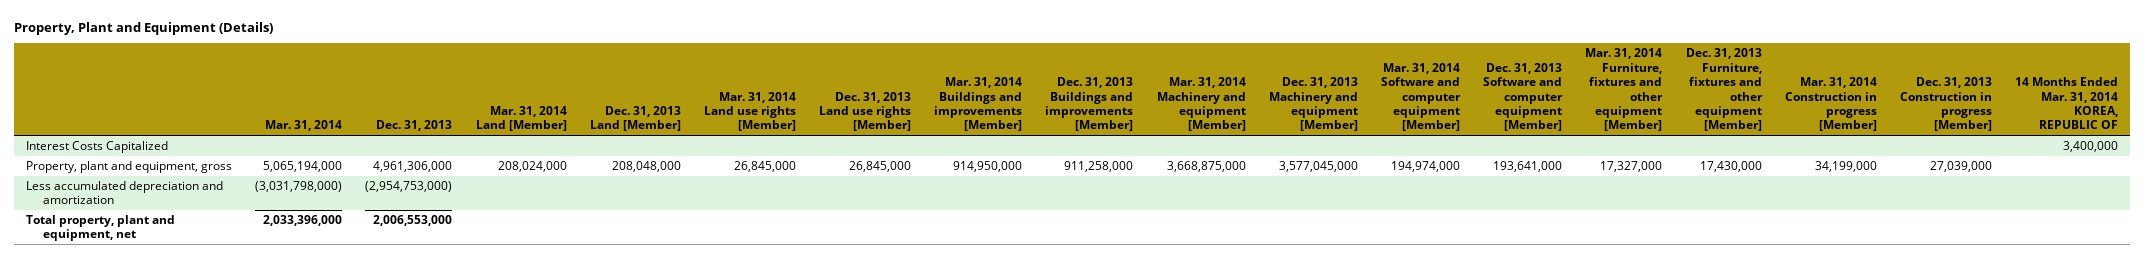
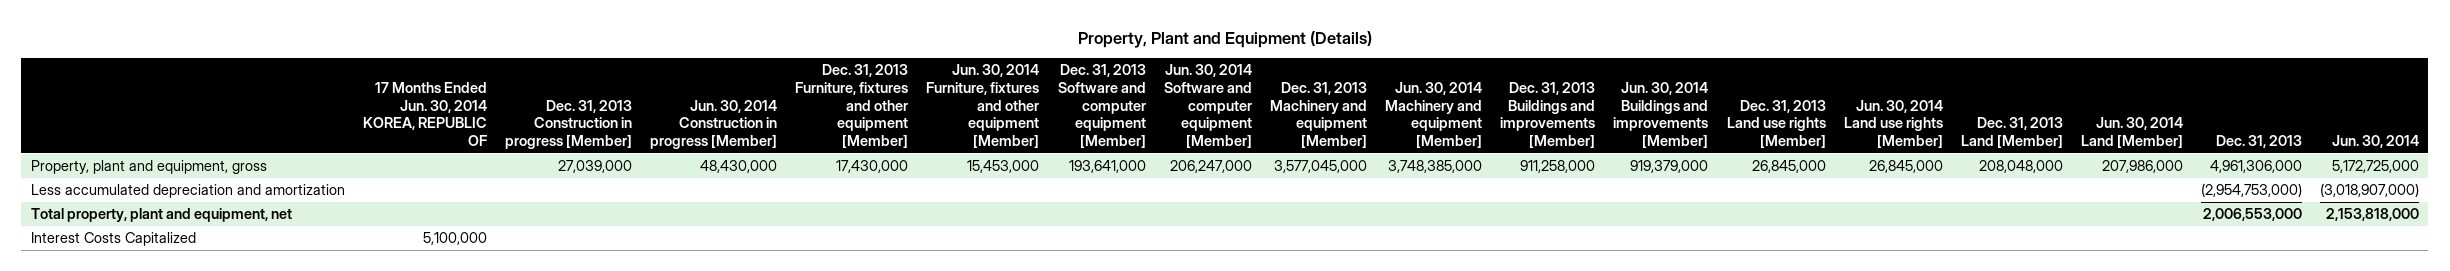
- | Mar. 31, 2014 | Dec. 31, 2013 | Mar. 31, 2014 Land [Member] | Dec. 31, 2013 Land [Member] | Mar. 31, 2014 Land use rights [Member] | Dec. 31, 2013 Land use rights [Member] | Mar. 31, 2014 Buildings and improvements [Member] | Dec. 31, 2013 Buildings and improvements [Member] | Mar. 31, 2014 Machinery and equipment [Member] | Dec. 31, 2013 Machinery and equipment [Member] | Mar. 31, 2014 Software and computer equipment [Member] | Dec. 31, 2013 Software and computer equipment [Member] | Mar. 31, 2014 Furniture, fixtures and other equipment [Member] | Dec. 31, 2013 Furniture, fixtures and other equipment [Member] | Mar. 31, 2014 Construction in progress [Member] | Dec. 31, 2013 Construction in progress [Member] | 14 Months Ended Mar. 31, 2014 KOREA, REPUBLIC OF
+ | 17 Months Ended Jun. 30, 2014 KOREA, REPUBLIC OF | Dec. 31, 2013 Construction in progress [Member] | Jun. 30, 2014 Construction in progress [Member] | Dec. 31, 2013 Furniture, fixtures and other equipment [Member] | Jun. 30, 2014 Furniture, fixtures and other equipment [Member] | Dec. 31, 2013 Software and computer equipment [Member] | Jun. 30, 2014 Software and computer equipment [Member] | Dec. 31, 2013 Machinery and equipment [Member] | Jun. 30, 2014 Machinery and equipment [Member] | Dec. 31, 2013 Buildings and improvements [Member] | Jun. 30, 2014 Buildings and improvements [Member] | Dec. 31, 2013 Land use rights [Member] | Jun. 30, 2014 Land use rights [Member] | Dec. 31, 2013 Land [Member] | Jun. 30, 2014 Land [Member] | Dec. 31, 2013 | Jun. 30, 2014
moved down: Interest Costs Capitalized | 5,100,000 | | | | | | | | | | | | | | | |

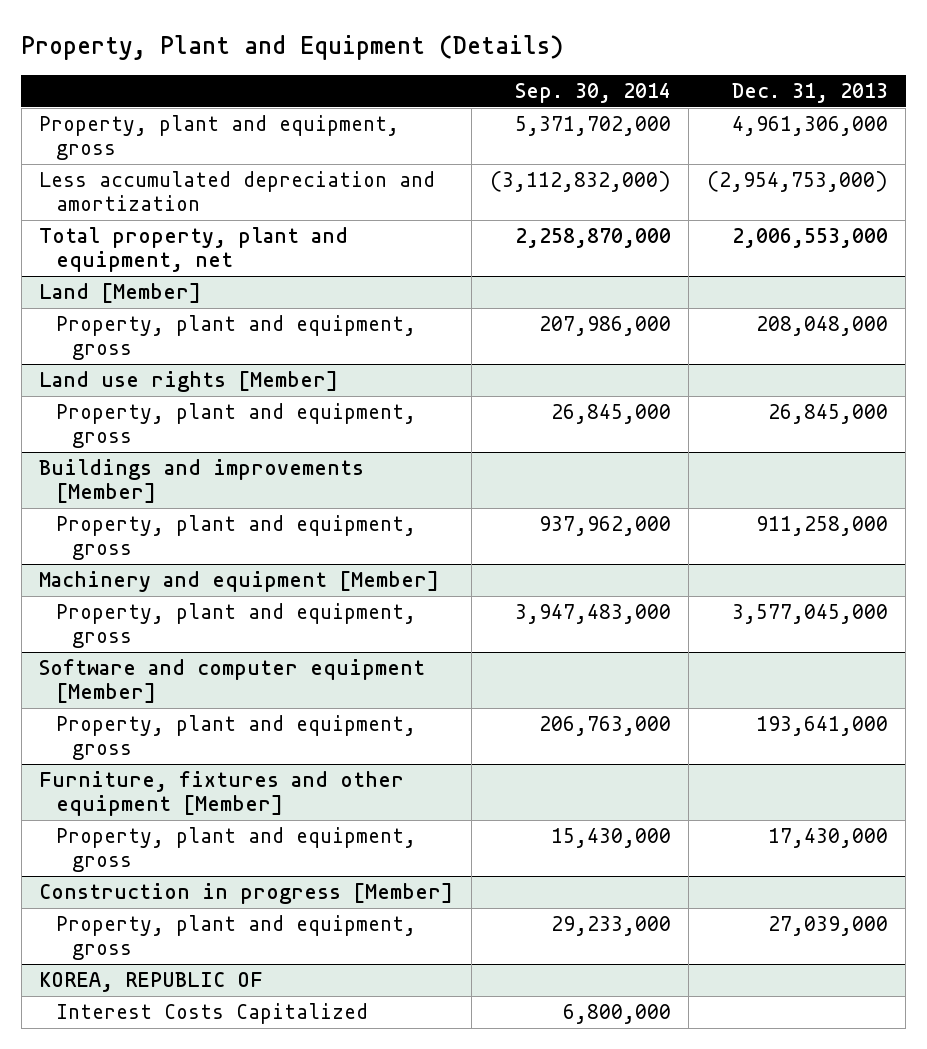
- | 17 Months Ended Jun. 30, 2014 KOREA, REPUBLIC OF | Dec. 31, 2013 Construction in progress [Member] | Jun. 30, 2014 Construction in progress [Member] | Dec. 31, 2013 Furniture, fixtures and other equipment [Member] | Jun. 30, 2014 Furniture, fixtures and other equipment [Member] | Dec. 31, 2013 Software and computer equipment [Member] | Jun. 30, 2014 Software and computer equipment [Member] | Dec. 31, 2013 Machinery and equipment [Member] | Jun. 30, 2014 Machinery and equipment [Member] | Dec. 31, 2013 Buildings and improvements [Member] | Jun. 30, 2014 Buildings and improvements [Member] | Dec. 31, 2013 Land use rights [Member] | Jun. 30, 2014 Land use rights [Member] | Dec. 31, 2013 Land [Member] | Jun. 30, 2014 Land [Member] | Dec. 31, 2013 | Jun. 30, 2014
+ | Sep. 30, 2014 | Dec. 31, 2013
+ Land [Member]
+ Property, plant and equipment, gross | 207,986,000 | 208,048,000
+ Land use rights [Member]
+ Property, plant and equipment, gross | 26,845,000 | 26,845,000
+ Buildings and improvements [Member]
+ Property, plant and equipment, gross | 937,962,000 | 911,258,000
+ Machinery and equipment [Member]
+ Property, plant and equipment, gross | 3,947,483,000 | 3,577,045,000
+ Software and computer equipment [Member]
+ Property, plant and equipment, gross | 206,763,000 | 193,641,000
+ Furniture, fixtures and other equipment [Member]
+ Property, plant and equipment, gross | 15,430,000 | 17,430,000
+ Construction in progress [Member]
+ Property, plant and equipment, gross | 29,233,000 | 27,039,000
+ KOREA, REPUBLIC OF

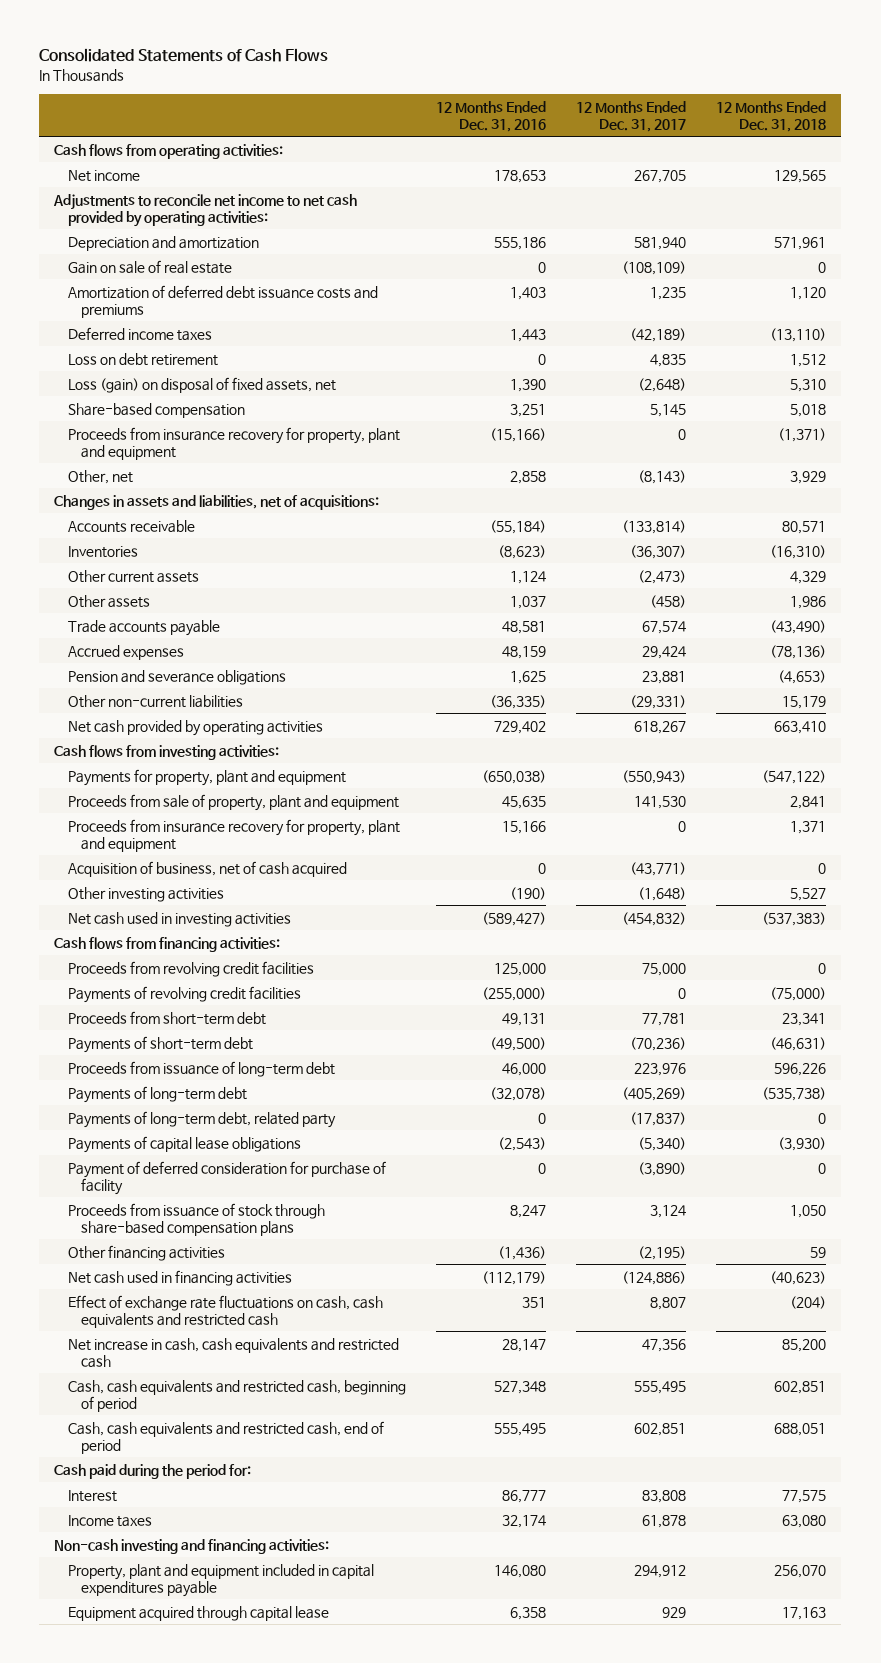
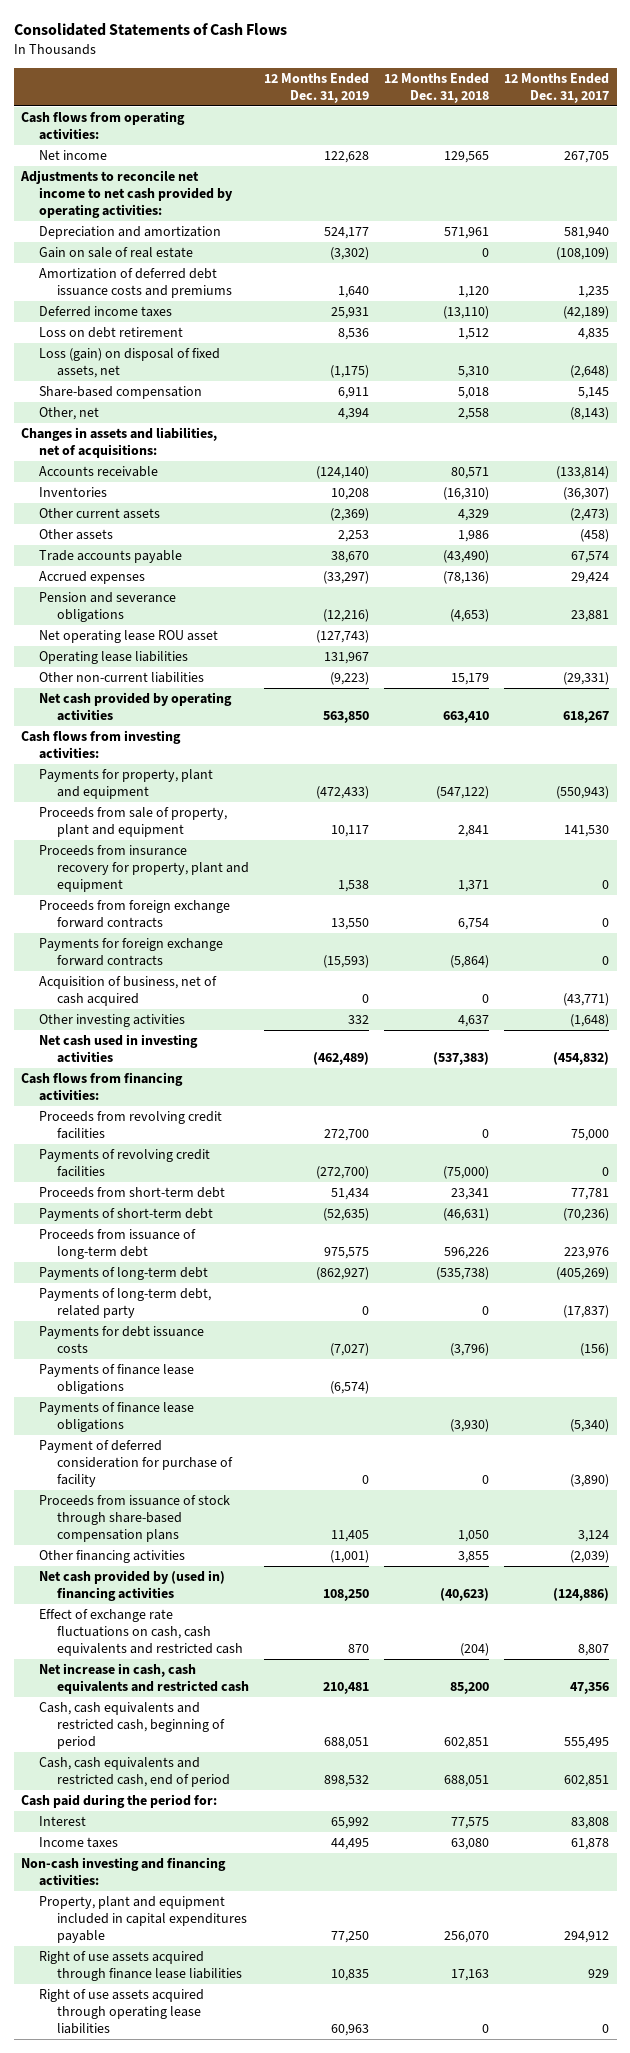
- | 12 Months Ended Dec. 31, 2016 | 12 Months Ended Dec. 31, 2017 | 12 Months Ended Dec. 31, 2018
+ | 12 Months Ended Dec. 31, 2019 | 12 Months Ended Dec. 31, 2018 | 12 Months Ended Dec. 31, 2017
- Proceeds from insurance recovery for property, plant and equipment | (15,166) | 0 | (1,371)
- Other, net | 2,858 | (8,143) | 3,929
+ Other, net | 4,394 | 2,558 | (8,143)
+ Net operating lease ROU asset | (127,743) | |
+ Operating lease liabilities | 131,967 | |
+ Proceeds from foreign exchange forward contracts | 13,550 | 6,754 | 0
+ Payments for foreign exchange forward contracts | (15,593) | (5,864) | 0
- Other investing activities | (190) | (1,648) | 5,527
+ Other investing activities | 332 | 4,637 | (1,648)
- Payments of capital lease obligations | (2,543) | (5,340) | (3,930)
+ Payments for debt issuance costs | (7,027) | (3,796) | (156)
+ Payments of finance lease obligations | (6,574) | |
+ Payments of finance lease obligations | | (3,930) | (5,340)
- Other financing activities | (1,436) | (2,195) | 59
- Net cash used in financing activities | (112,179) | (124,886) | (40,623)
+ Other financing activities | (1,001) | 3,855 | (2,039)
+ Net cash provided by (used in) financing activities | 108,250 | (40,623) | (124,886)
- Equipment acquired through capital lease | 6,358 | 929 | 17,163
+ Right of use assets acquired through finance lease liabilities | 10,835 | 17,163 | 929
+ Right of use assets acquired through operating lease liabilities | 60,963 | 0 | 0

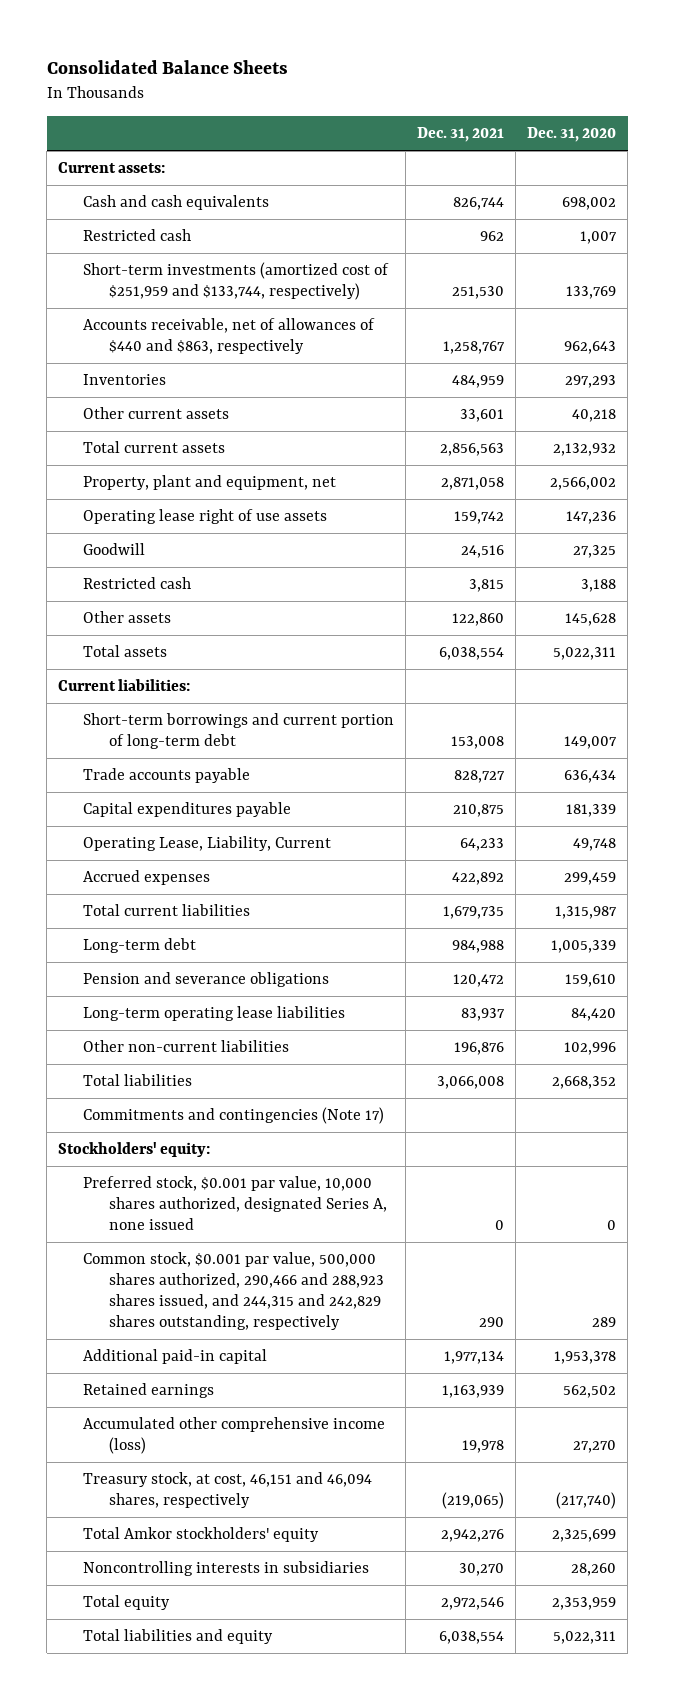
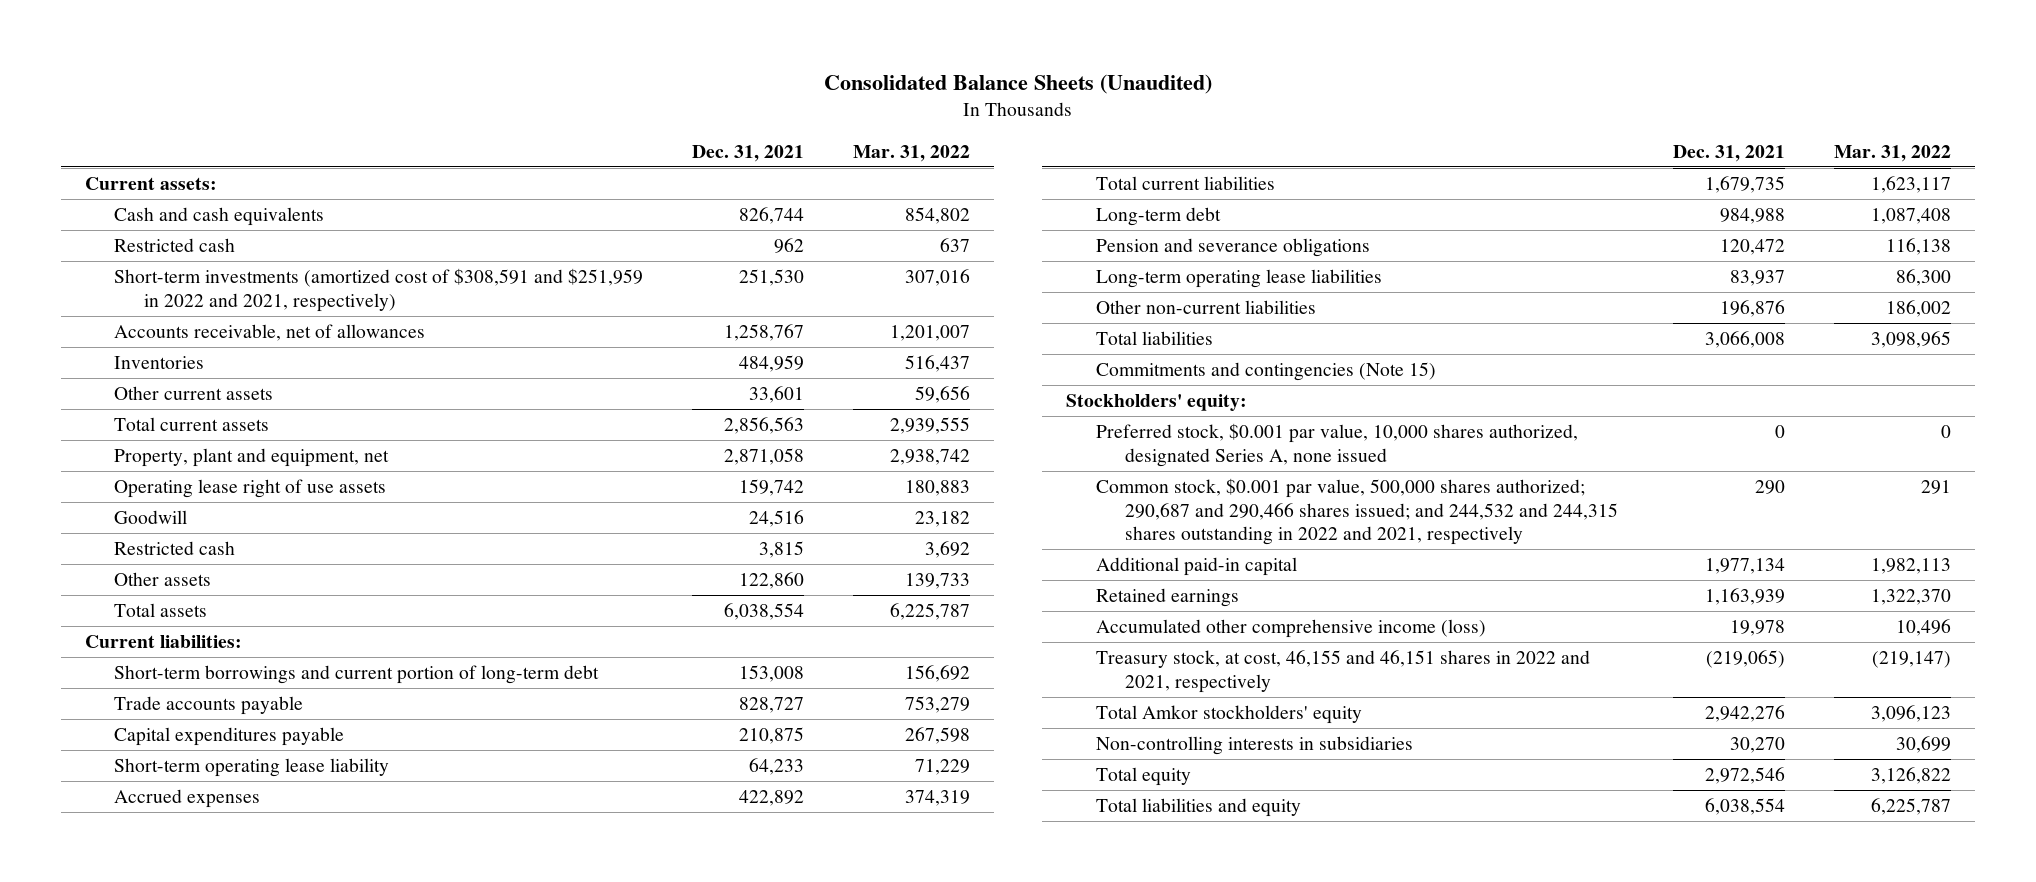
- Consolidated Balance Sheets
+ Consolidated Balance Sheets (Unaudited)
- | Dec. 31, 2021 | Dec. 31, 2020
+ | Dec. 31, 2021 | Mar. 31, 2022
- Short-term investments (amortized cost of $251,959 and $133,744, respectively) | 251,530 | 133,769
- Accounts receivable, net of allowances of $440 and $863, respectively | 1,258,767 | 962,643
+ Short-term investments (amortized cost of $308,591 and $251,959 in 2022 and 2021, respectively) | 251,530 | 307,016
+ Accounts receivable, net of allowances | 1,258,767 | 1,201,007
- Operating Lease, Liability, Current | 64,233 | 49,748
+ Short-term operating lease liability | 64,233 | 71,229
- Commitments and contingencies (Note 17)
+ Commitments and contingencies (Note 15)
- Common stock, $0.001 par value, 500,000 shares authorized, 290,466 and 288,923 shares issued, and 244,315 and 242,829 shares outstanding, respectively | 290 | 289
+ Common stock, $0.001 par value, 500,000 shares authorized; 290,687 and 290,466 shares issued; and 244,532 and 244,315 shares outstanding in 2022 and 2021, respectively | 290 | 291
- Treasury stock, at cost, 46,151 and 46,094 shares, respectively | (219,065) | (217,740)
+ Treasury stock, at cost, 46,155 and 46,151 shares in 2022 and 2021, respectively | (219,065) | (219,147)
- Noncontrolling interests in subsidiaries | 30,270 | 28,260
+ Non-controlling interests in subsidiaries | 30,270 | 30,699

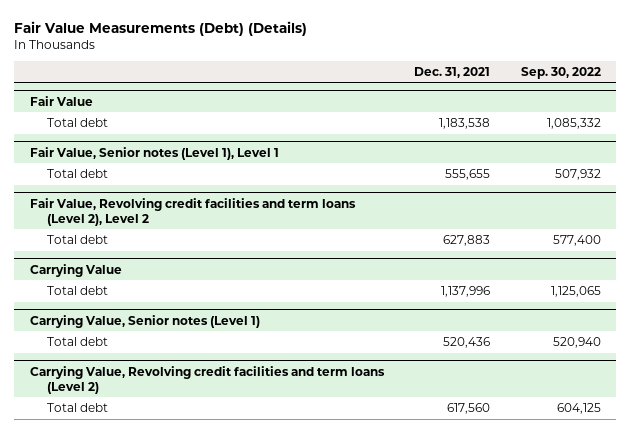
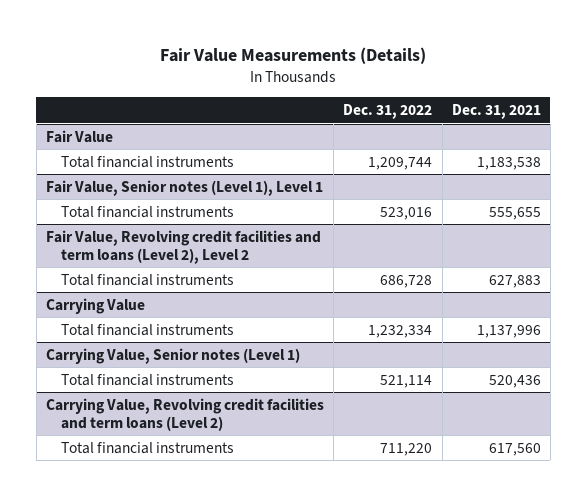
- Fair Value Measurements (Debt) (Details)
+ Fair Value Measurements (Details)
- | Dec. 31, 2021 | Sep. 30, 2022
+ | Dec. 31, 2022 | Dec. 31, 2021
@ Fair Value
- Total debt | 1,183,538 | 1,085,332
+ Total financial instruments | 1,209,744 | 1,183,538
@ Fair Value, Senior notes (Level 1), Level 1
- Total debt | 555,655 | 507,932
+ Total financial instruments | 523,016 | 555,655
@ Fair Value, Revolving credit facilities and term loans (Level 2), Level 2
- Total debt | 627,883 | 577,400
+ Total financial instruments | 686,728 | 627,883
@ Carrying Value
- Total debt | 1,137,996 | 1,125,065
+ Total financial instruments | 1,232,334 | 1,137,996
@ Carrying Value, Senior notes (Level 1)
- Total debt | 520,436 | 520,940
+ Total financial instruments | 521,114 | 520,436
@ Carrying Value, Revolving credit facilities and term loans (Level 2)
- Total debt | 617,560 | 604,125
+ Total financial instruments | 711,220 | 617,560

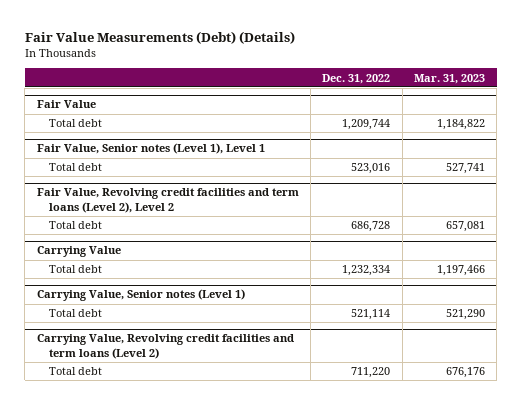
- Fair Value Measurements (Details)
+ Fair Value Measurements (Debt) (Details)
- | Dec. 31, 2022 | Dec. 31, 2021
+ | Dec. 31, 2022 | Mar. 31, 2023
@ Fair Value
- Total financial instruments | 1,209,744 | 1,183,538
+ Total debt | 1,209,744 | 1,184,822
@ Fair Value, Senior notes (Level 1), Level 1
- Total financial instruments | 523,016 | 555,655
+ Total debt | 523,016 | 527,741
@ Fair Value, Revolving credit facilities and term loans (Level 2), Level 2
- Total financial instruments | 686,728 | 627,883
+ Total debt | 686,728 | 657,081
@ Carrying Value
- Total financial instruments | 1,232,334 | 1,137,996
+ Total debt | 1,232,334 | 1,197,466
@ Carrying Value, Senior notes (Level 1)
- Total financial instruments | 521,114 | 520,436
+ Total debt | 521,114 | 521,290
@ Carrying Value, Revolving credit facilities and term loans (Level 2)
- Total financial instruments | 711,220 | 617,560
+ Total debt | 711,220 | 676,176

